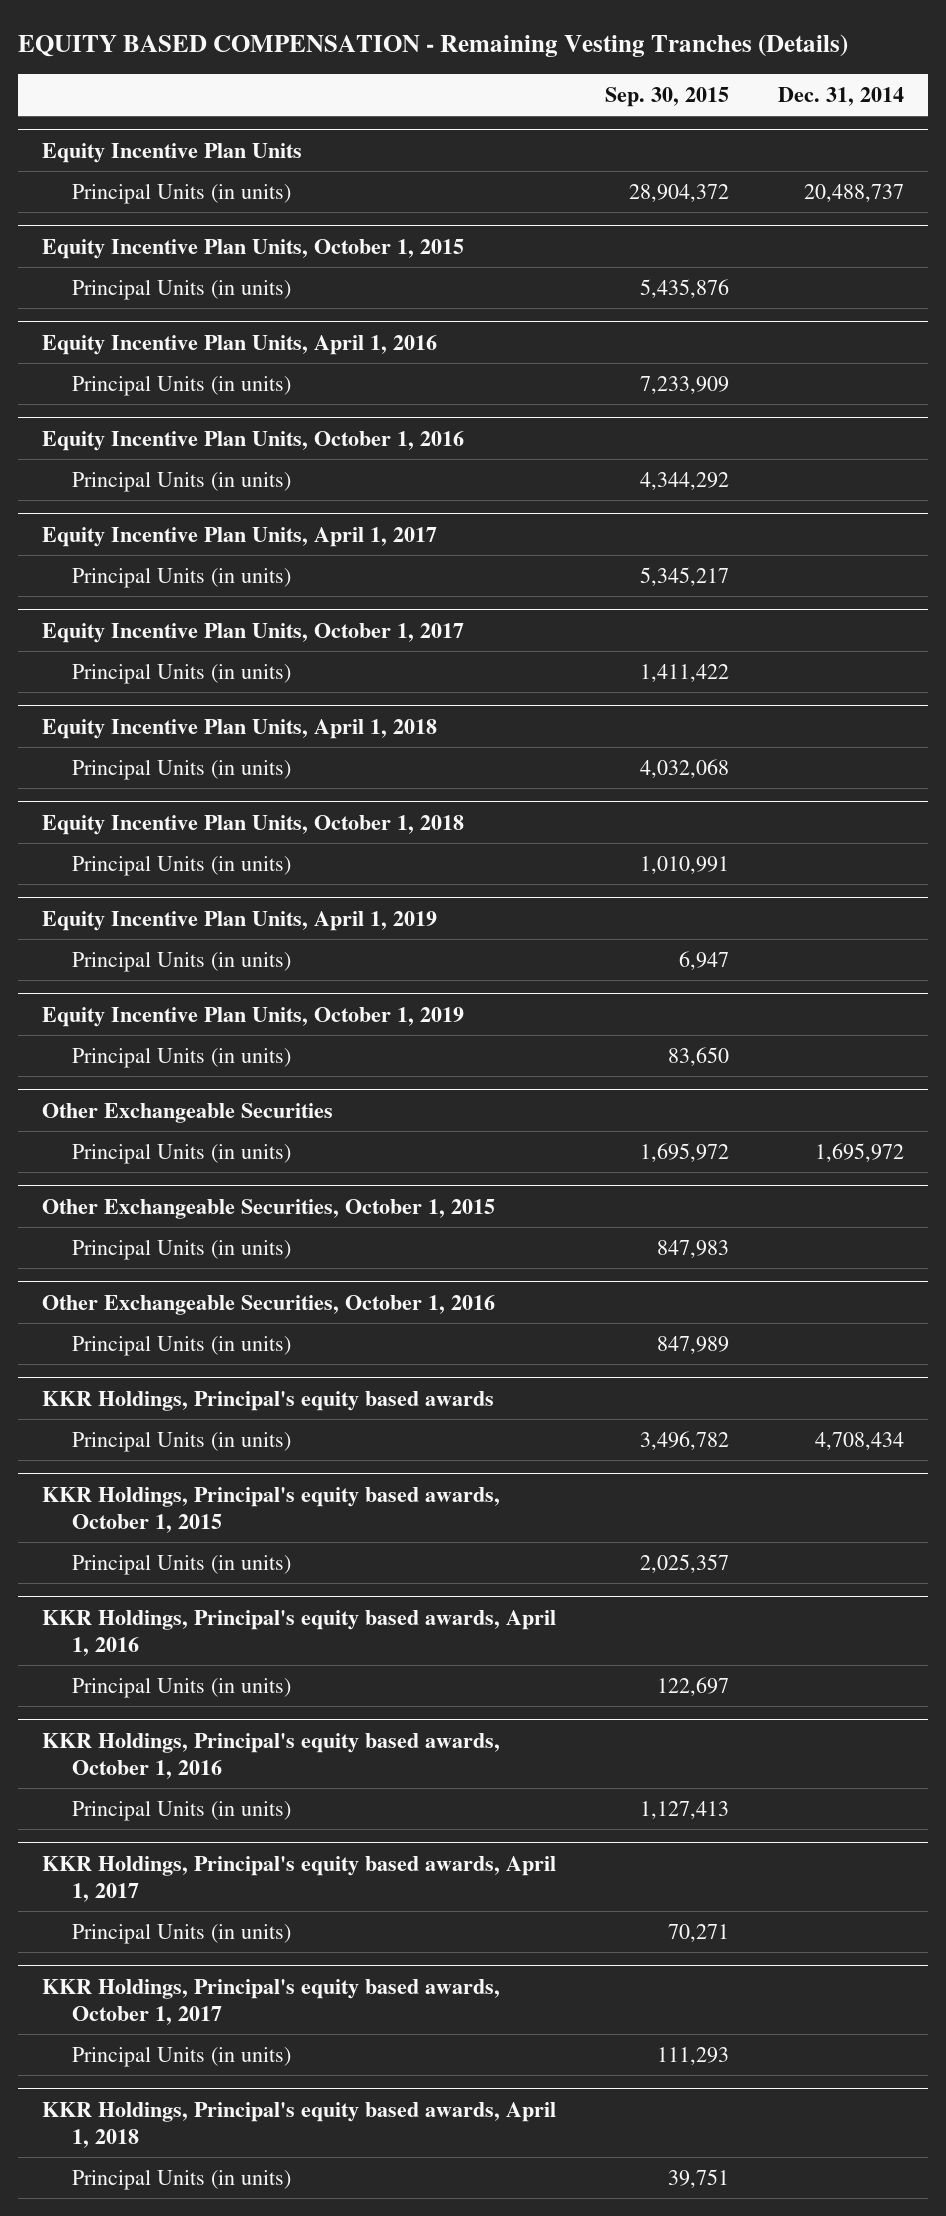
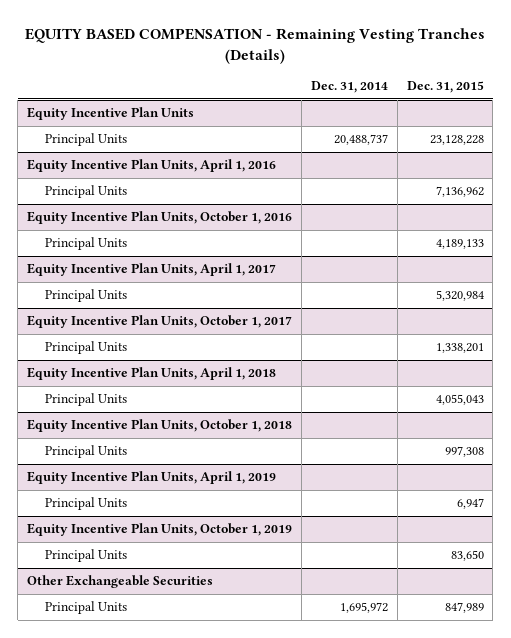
- | Sep. 30, 2015 | Dec. 31, 2014
+ | Dec. 31, 2014 | Dec. 31, 2015
@ Equity Incentive Plan Units
- Principal Units (in units) | 28,904,372 | 20,488,737
- Equity Incentive Plan Units, October 1, 2015
- Principal Units (in units) | 5,435,876 |
@ Equity Incentive Plan Units
+ Principal Units | 20,488,737 | 23,128,228
@ Equity Incentive Plan Units, April 1, 2016
- Principal Units (in units) | 7,233,909 |
+ Principal Units | | 7,136,962
@ Equity Incentive Plan Units, October 1, 2016
- Principal Units (in units) | 4,344,292 |
+ Principal Units | | 4,189,133
@ Equity Incentive Plan Units, April 1, 2017
- Principal Units (in units) | 5,345,217 |
+ Principal Units | | 5,320,984
@ Equity Incentive Plan Units, October 1, 2017
- Principal Units (in units) | 1,411,422 |
+ Principal Units | | 1,338,201
@ Equity Incentive Plan Units, April 1, 2018
- Principal Units (in units) | 4,032,068 |
+ Principal Units | | 4,055,043
@ Equity Incentive Plan Units, October 1, 2018
- Principal Units (in units) | 1,010,991 |
+ Principal Units | | 997,308
@ Equity Incentive Plan Units, April 1, 2019
- Principal Units (in units) | 6,947 |
+ Principal Units | | 6,947
@ Equity Incentive Plan Units, October 1, 2019
- Principal Units (in units) | 83,650 |
+ Principal Units | | 83,650
@ Other Exchangeable Securities
- Principal Units (in units) | 1,695,972 | 1,695,972
- Other Exchangeable Securities, October 1, 2015
- Principal Units (in units) | 847,983 |
- Other Exchangeable Securities, October 1, 2016
- Principal Units (in units) | 847,989 |
- KKR Holdings, Principal's equity based awards
- Principal Units (in units) | 3,496,782 | 4,708,434
- KKR Holdings, Principal's equity based awards, October 1, 2015
- Principal Units (in units) | 2,025,357 |
- KKR Holdings, Principal's equity based awards, April 1, 2016
- Principal Units (in units) | 122,697 |
- KKR Holdings, Principal's equity based awards, October 1, 2016
- Principal Units (in units) | 1,127,413 |
- KKR Holdings, Principal's equity based awards, April 1, 2017
- Principal Units (in units) | 70,271 |
- KKR Holdings, Principal's equity based awards, October 1, 2017
- Principal Units (in units) | 111,293 |
- KKR Holdings, Principal's equity based awards, April 1, 2018
- Principal Units (in units) | 39,751 |
@ Other Exchangeable Securities
+ Principal Units | 1,695,972 | 847,989

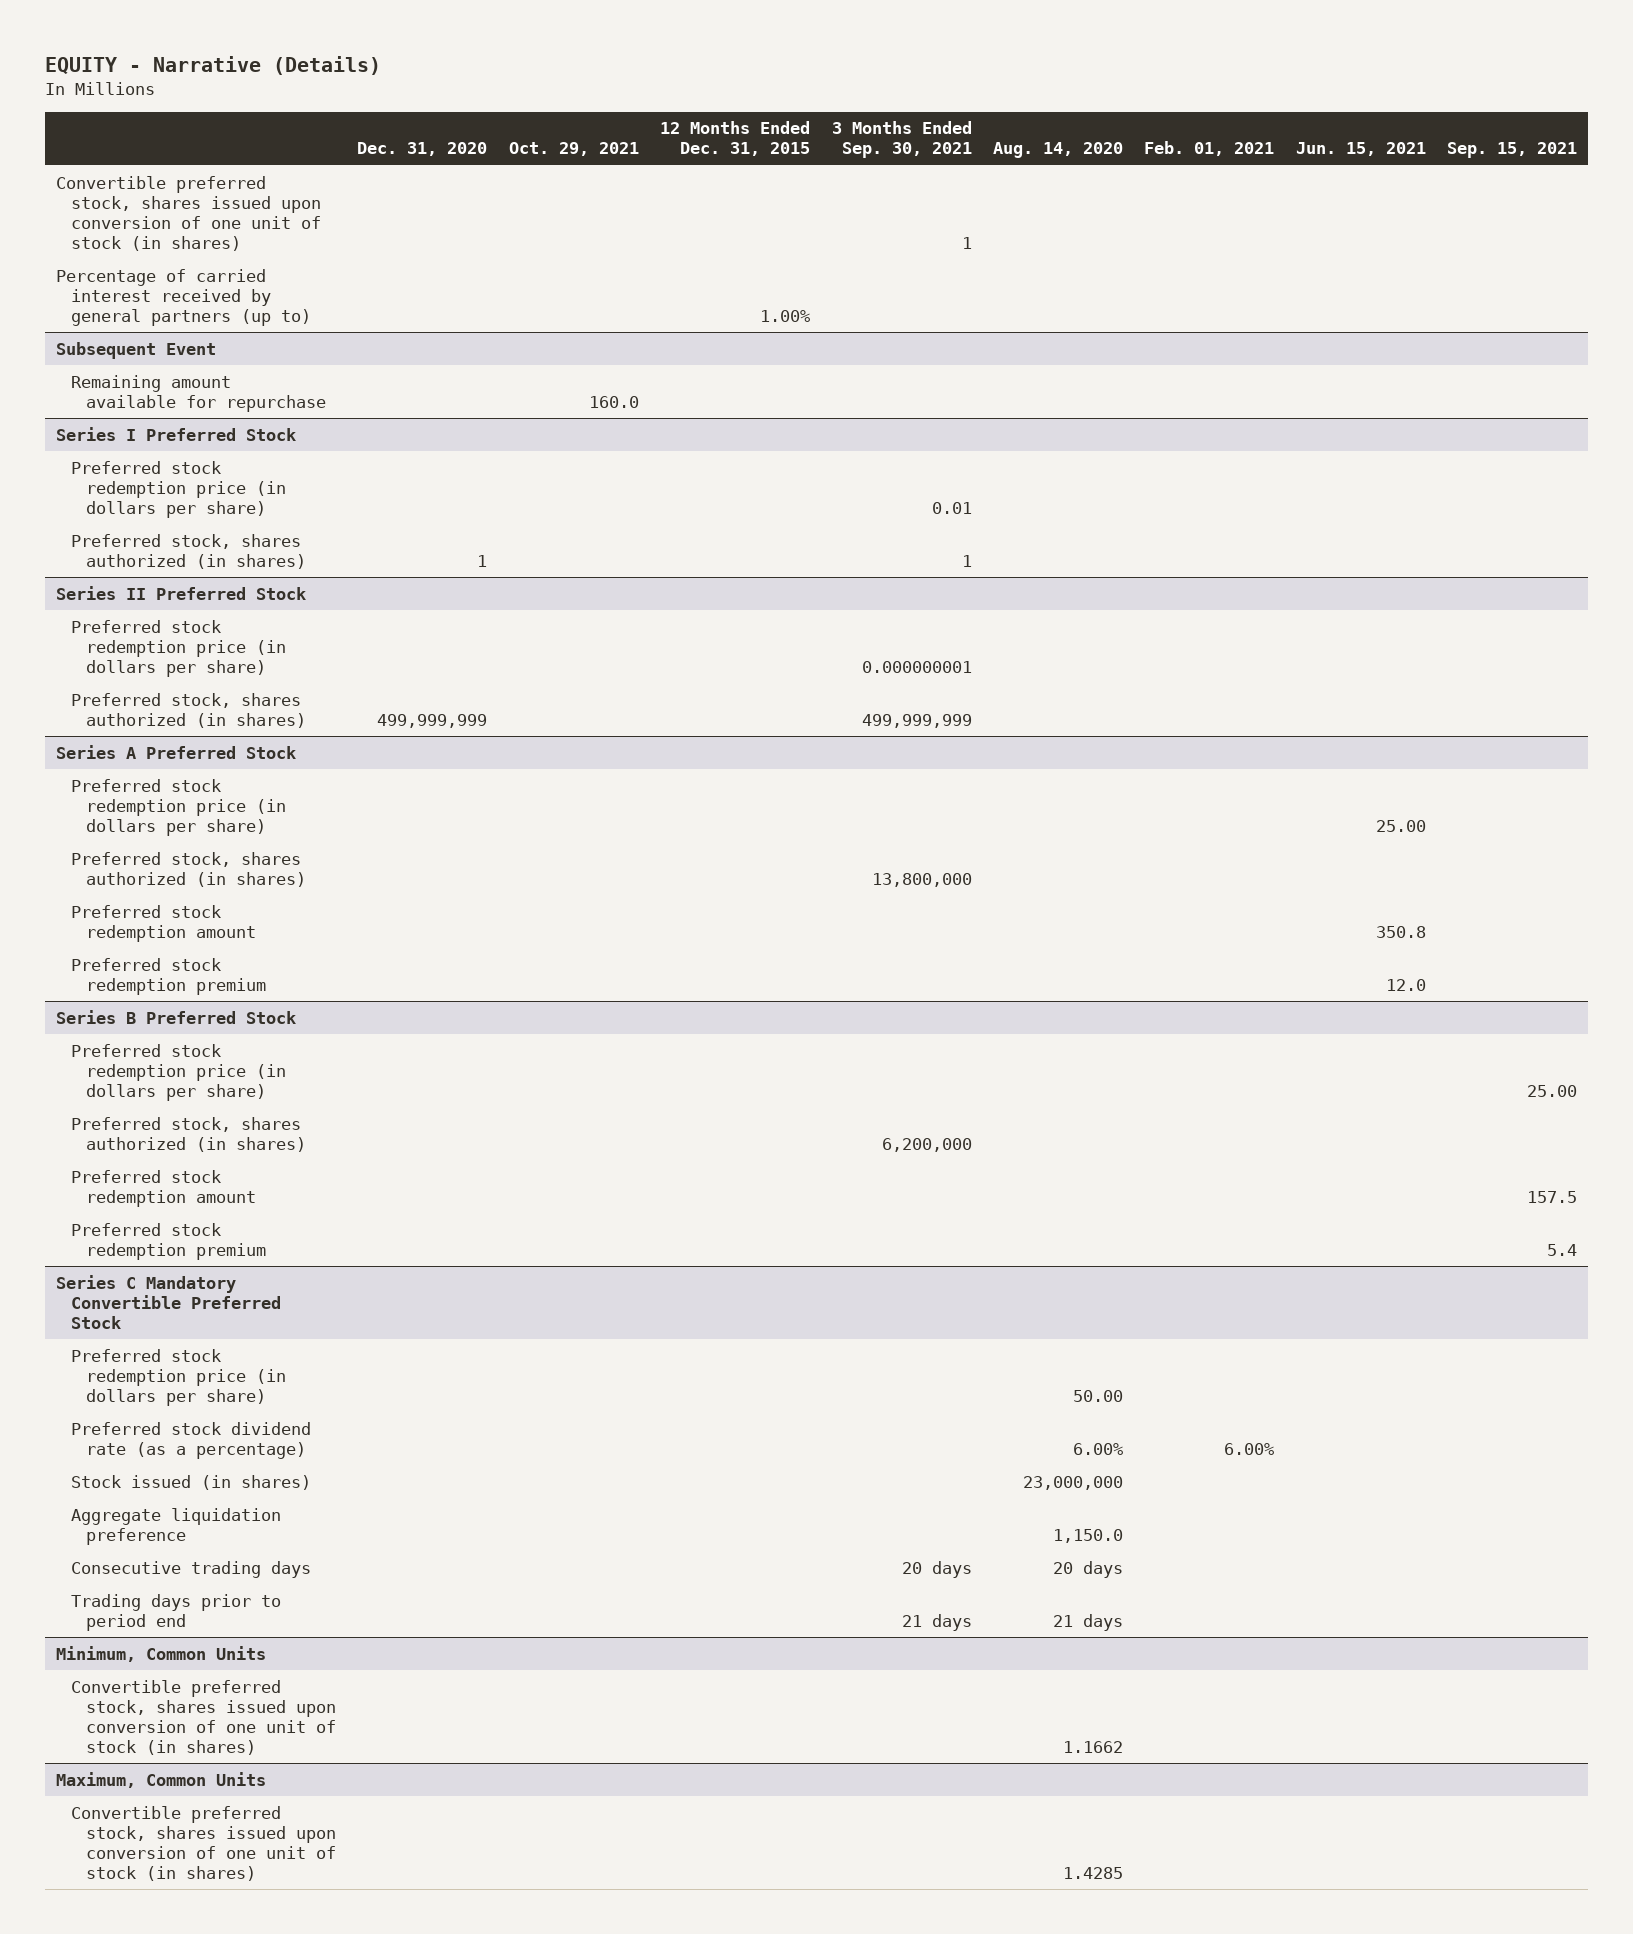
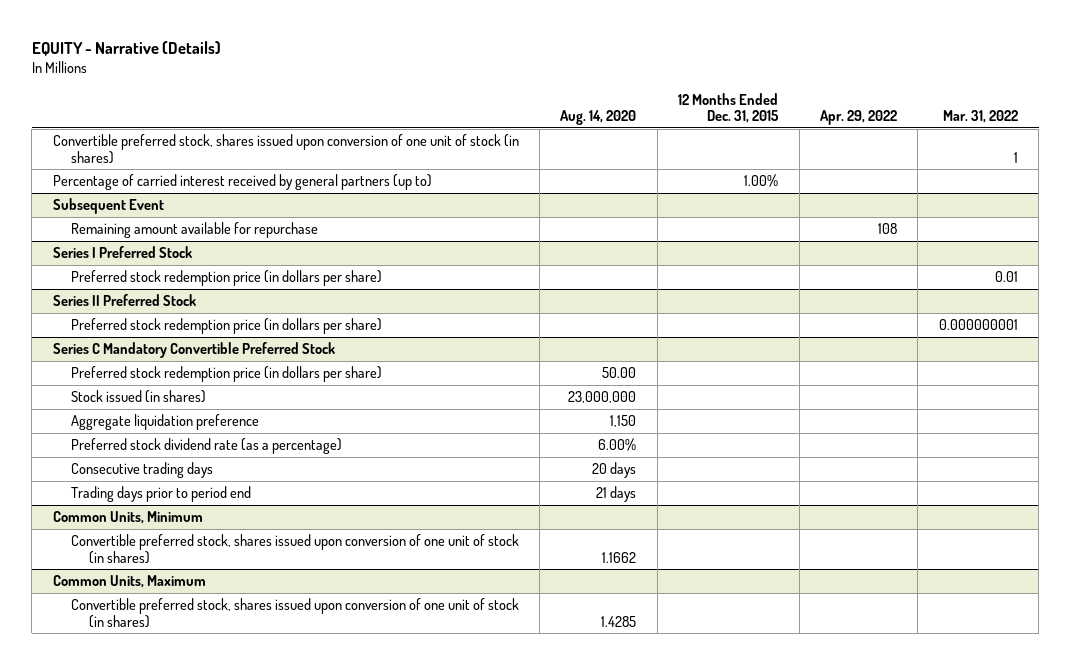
- | Dec. 31, 2020 | Oct. 29, 2021 | 12 Months Ended Dec. 31, 2015 | 3 Months Ended Sep. 30, 2021 | Aug. 14, 2020 | Feb. 01, 2021 | Jun. 15, 2021 | Sep. 15, 2021
+ | Aug. 14, 2020 | 12 Months Ended Dec. 31, 2015 | Apr. 29, 2022 | Mar. 31, 2022
@ Series I Preferred Stock
- Preferred stock, shares authorized (in shares) | 1 | | | 1 | | | |
@ Series II Preferred Stock
- Preferred stock, shares authorized (in shares) | 499,999,999 | | | 499,999,999 | | | |
- Series A Preferred Stock
- Preferred stock redemption price (in dollars per share) | | | | | | | 25.00 |
- Preferred stock, shares authorized (in shares) | | | | 13,800,000 | | | |
- Preferred stock redemption amount | | | | | | | 350.8 |
- Preferred stock redemption premium | | | | | | | 12.0 |
- Series B Preferred Stock
- Preferred stock redemption price (in dollars per share) | | | | | | | | 25.00
- Preferred stock, shares authorized (in shares) | | | | 6,200,000 | | | |
- Preferred stock redemption amount | | | | | | | | 157.5
- Preferred stock redemption premium | | | | | | | | 5.4
@ Series C Mandatory Convertible Preferred Stock
- Aggregate liquidation preference | | | | | 1,150.0 | | |
+ Aggregate liquidation preference | 1,150 | | |
moved down: Preferred stock dividend rate (as a percentage) | 6.00% | | |
- Minimum, Common Units
+ Common Units, Minimum
- Maximum, Common Units
+ Common Units, Maximum

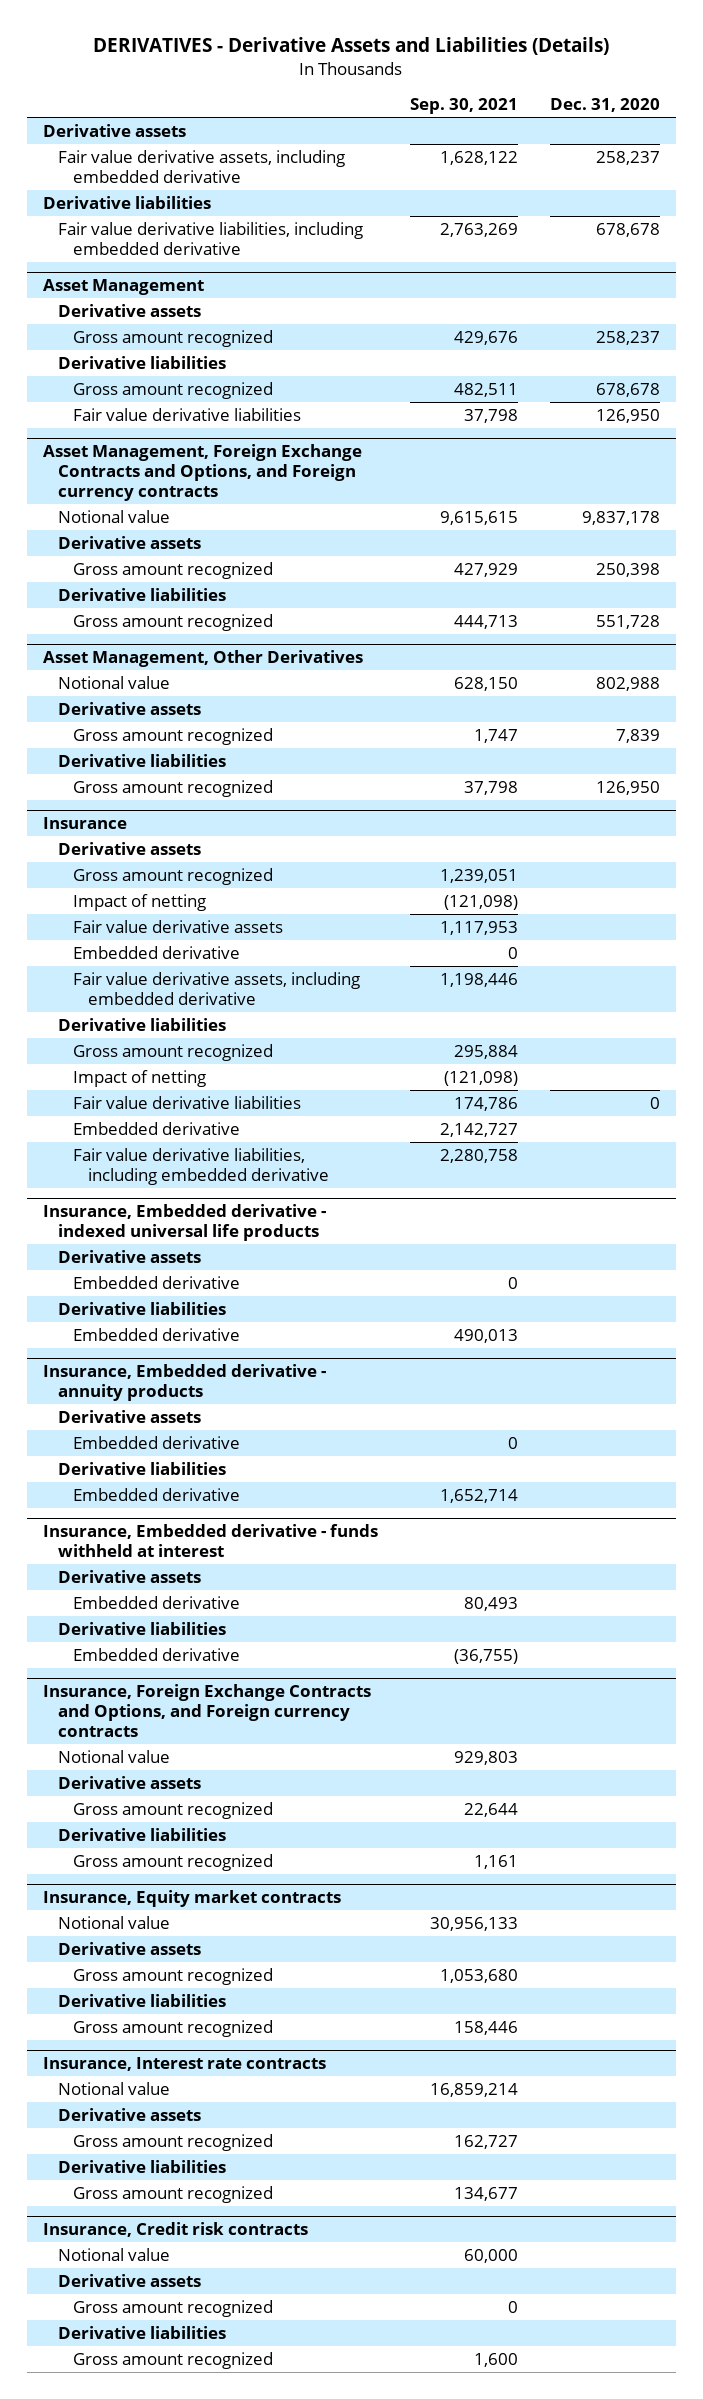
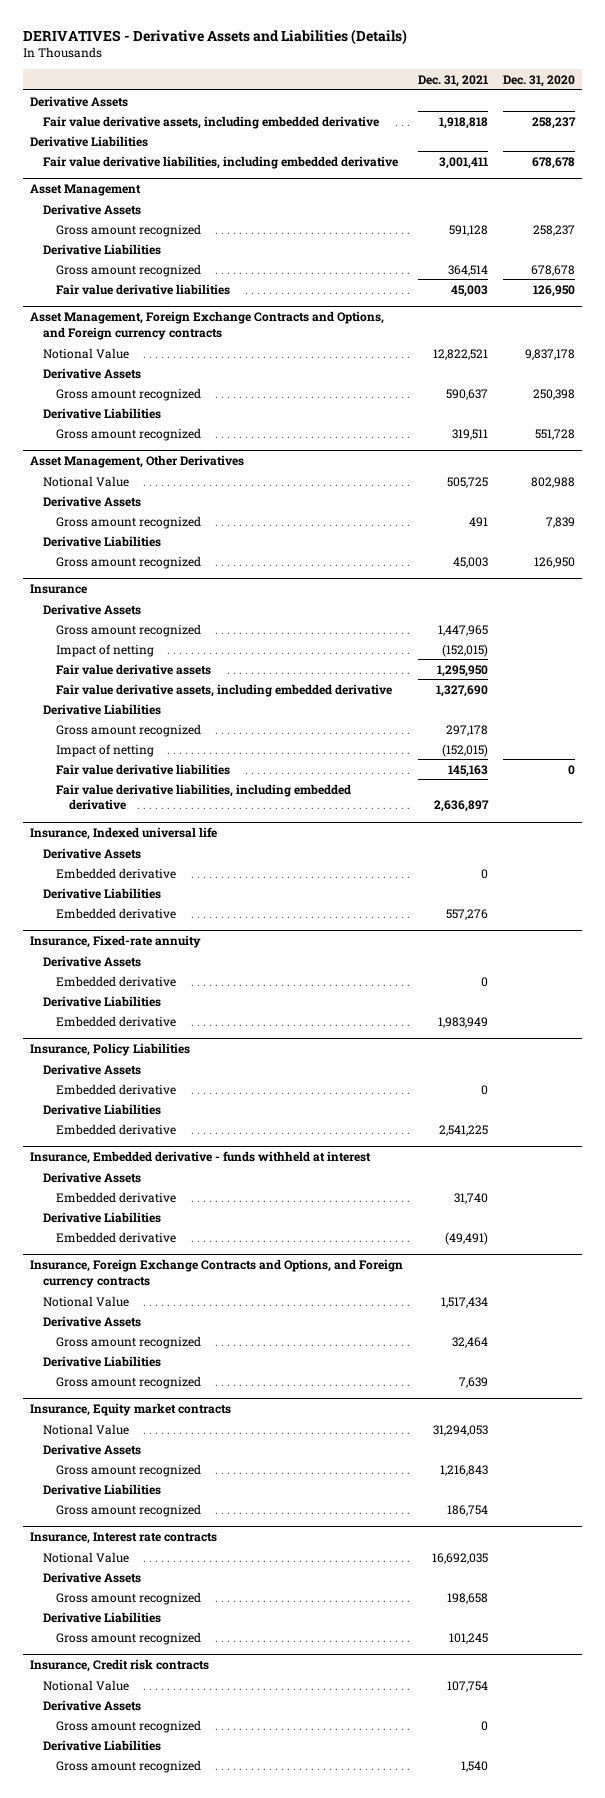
- | Sep. 30, 2021 | Dec. 31, 2020
+ | Dec. 31, 2021 | Dec. 31, 2020
- Derivative assets
+ Derivative Assets
- Derivative liabilities
+ Derivative Liabilities
@ Asset Management
- Derivative assets
+ Derivative Assets
- Derivative liabilities
+ Derivative Liabilities
@ Asset Management, Foreign Exchange Contracts and Options, and Foreign currency contracts
- Notional value | 9,615,615 | 9,837,178
- Derivative assets
+ Notional Value | 12,822,521 | 9,837,178
+ Derivative Assets
- Derivative liabilities
+ Derivative Liabilities
@ Asset Management, Other Derivatives
- Notional value | 628,150 | 802,988
- Derivative assets
+ Notional Value | 505,725 | 802,988
+ Derivative Assets
- Derivative liabilities
+ Derivative Liabilities
@ Insurance
- Derivative assets
+ Derivative Assets
- Embedded derivative | 0 |
- Derivative liabilities
+ Derivative Liabilities
- Embedded derivative | 2,142,727 |
- Insurance, Embedded derivative - indexed universal life products
- Derivative assets
+ Insurance, Indexed universal life
+ Derivative Assets
- Derivative liabilities
+ Derivative Liabilities
- Insurance, Embedded derivative - annuity products
- Derivative assets
- Embedded derivative | 0 |
- Derivative liabilities
- Embedded derivative | 1,652,714 |
+ Insurance, Fixed-rate annuity
+ Derivative Assets
+ Embedded derivative | 0 |
+ Derivative Liabilities
+ Embedded derivative | 1,983,949 |
+ Insurance, Policy Liabilities
+ Derivative Assets
+ Embedded derivative | 0 |
+ Derivative Liabilities
+ Embedded derivative | 2,541,225 |
@ Insurance, Embedded derivative - funds withheld at interest
- Derivative assets
+ Derivative Assets
- Derivative liabilities
+ Derivative Liabilities
@ Insurance, Foreign Exchange Contracts and Options, and Foreign currency contracts
- Notional value | 929,803 |
- Derivative assets
+ Notional Value | 1,517,434 |
+ Derivative Assets
- Derivative liabilities
+ Derivative Liabilities
@ Insurance, Equity market contracts
- Notional value | 30,956,133 |
- Derivative assets
+ Notional Value | 31,294,053 |
+ Derivative Assets
- Derivative liabilities
+ Derivative Liabilities
@ Insurance, Interest rate contracts
- Notional value | 16,859,214 |
- Derivative assets
+ Notional Value | 16,692,035 |
+ Derivative Assets
- Derivative liabilities
+ Derivative Liabilities
@ Insurance, Credit risk contracts
- Notional value | 60,000 |
- Derivative assets
+ Notional Value | 107,754 |
+ Derivative Assets
- Derivative liabilities
+ Derivative Liabilities

